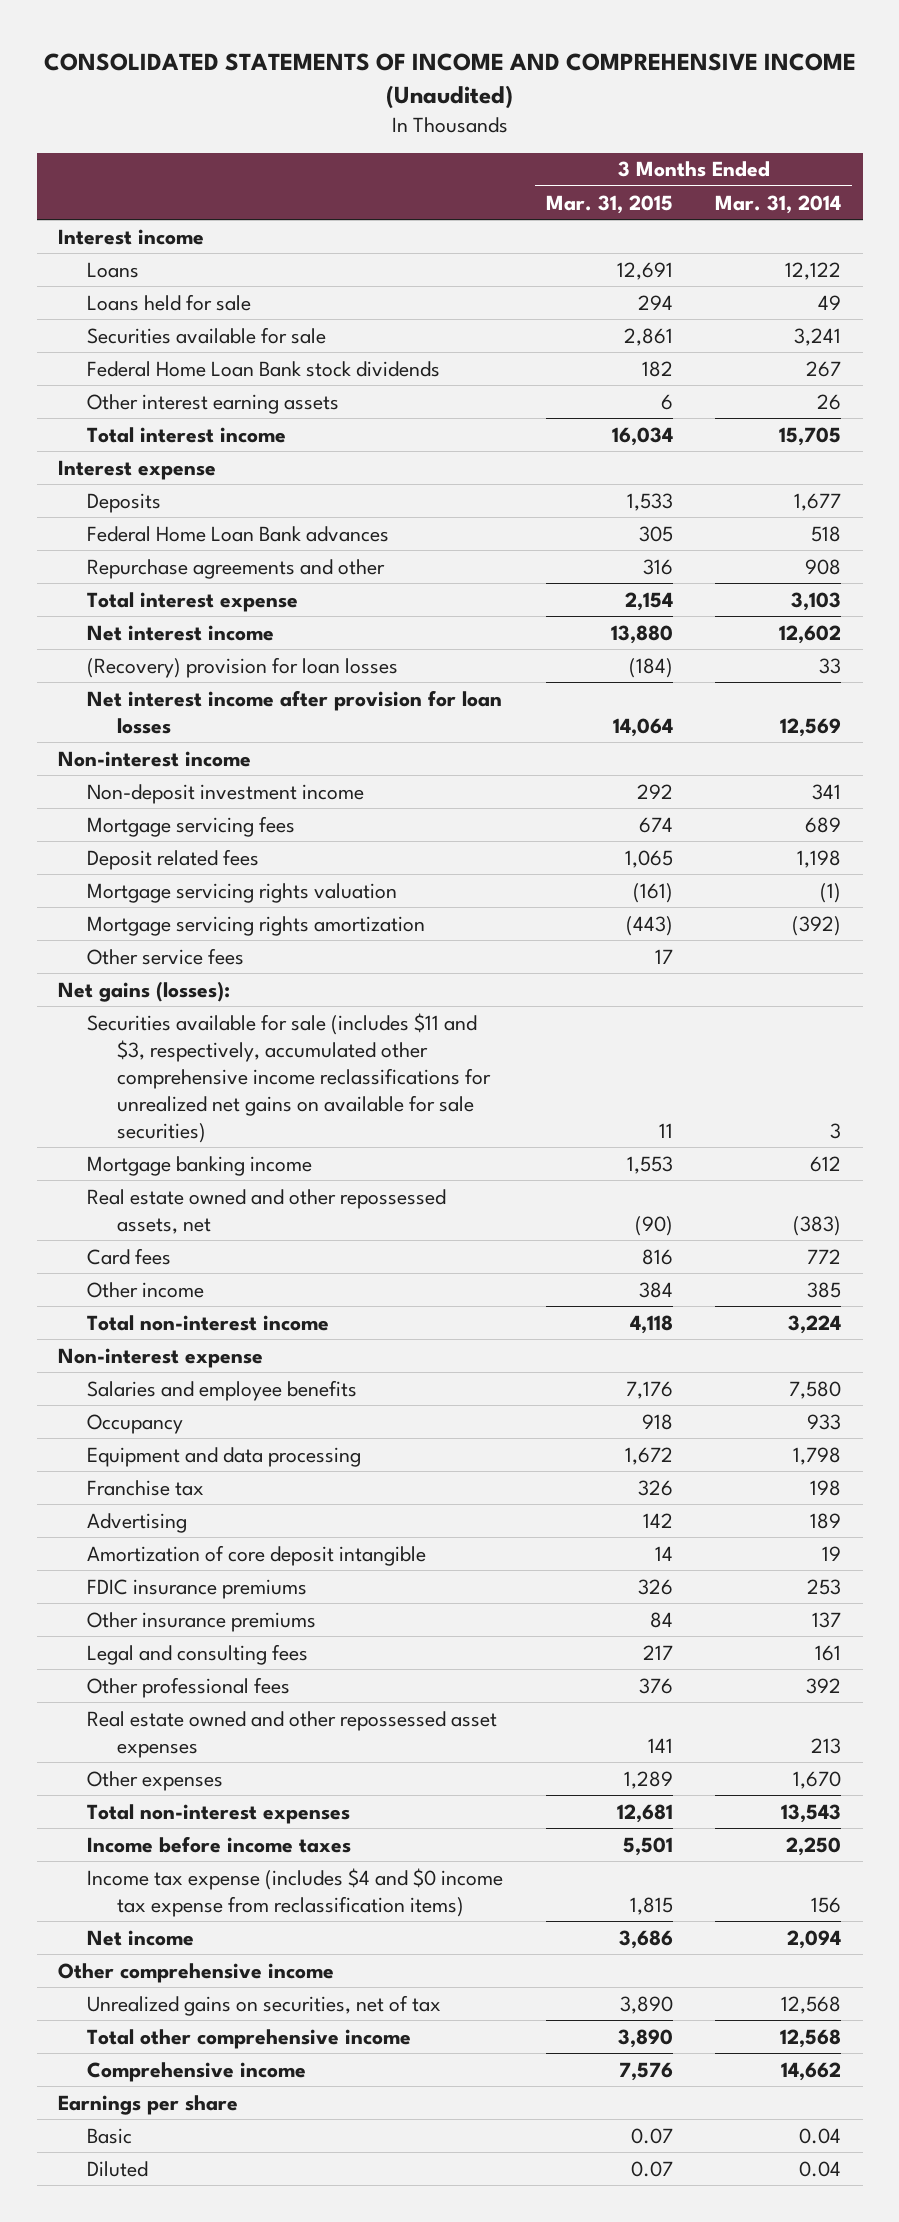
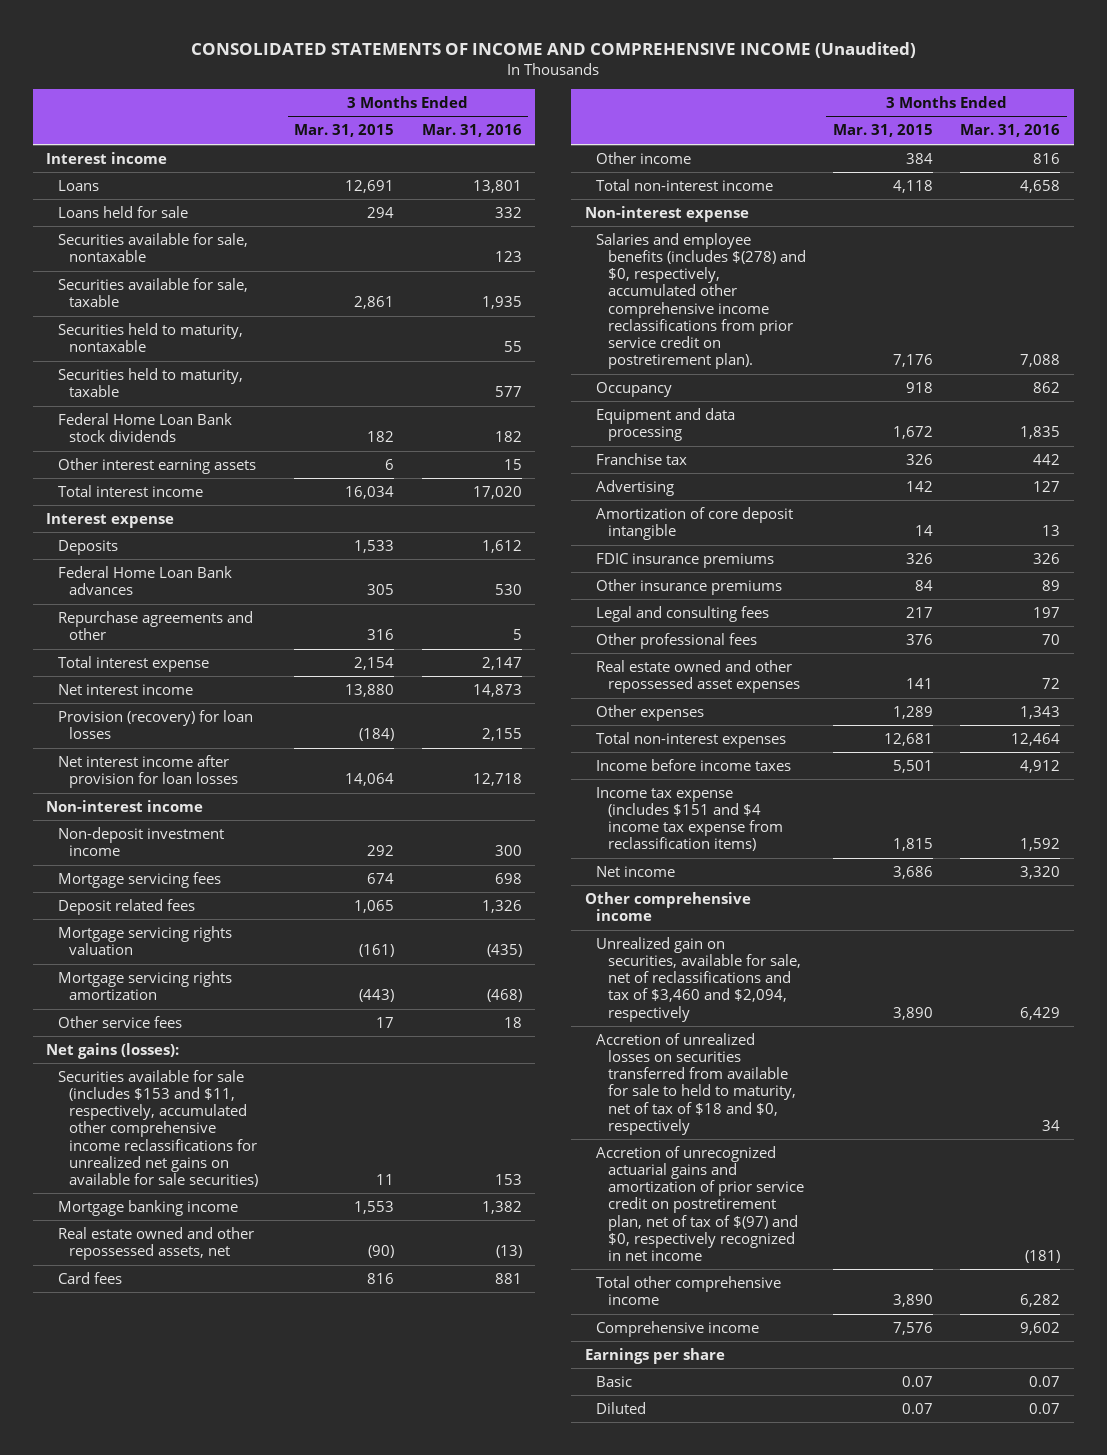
- | 3 Months Ended Mar. 31, 2015 | 3 Months Ended Mar. 31, 2014
+ | 3 Months Ended Mar. 31, 2015 | 3 Months Ended Mar. 31, 2016
- Securities available for sale | 2,861 | 3,241
+ Securities available for sale, nontaxable | | 123
+ Securities available for sale, taxable | 2,861 | 1,935
+ Securities held to maturity, nontaxable | | 55
+ Securities held to maturity, taxable | | 577
- (Recovery) provision for loan losses | (184) | 33
+ Provision (recovery) for loan losses | (184) | 2,155
- Securities available for sale (includes $11 and $3, respectively, accumulated other comprehensive income reclassifications for unrealized net gains on available for sale securities) | 11 | 3
+ Securities available for sale (includes $153 and $11, respectively, accumulated other comprehensive income reclassifications for unrealized net gains on available for sale securities) | 11 | 153
- Salaries and employee benefits | 7,176 | 7,580
+ Salaries and employee benefits (includes $(278) and $0, respectively, accumulated other comprehensive income reclassifications from prior service credit on postretirement plan). | 7,176 | 7,088
- Income tax expense (includes $4 and $0 income tax expense from reclassification items) | 1,815 | 156
+ Income tax expense (includes $151 and $4 income tax expense from reclassification items) | 1,815 | 1,592
- Unrealized gains on securities, net of tax | 3,890 | 12,568
+ Unrealized gain on securities, available for sale, net of reclassifications and tax of $3,460 and $2,094, respectively | 3,890 | 6,429
+ Accretion of unrealized losses on securities transferred from available for sale to held to maturity, net of tax of $18 and $0, respectively | | 34
+ Accretion of unrecognized actuarial gains and amortization of prior service credit on postretirement plan, net of tax of $(97) and $0, respectively recognized in net income | | (181)

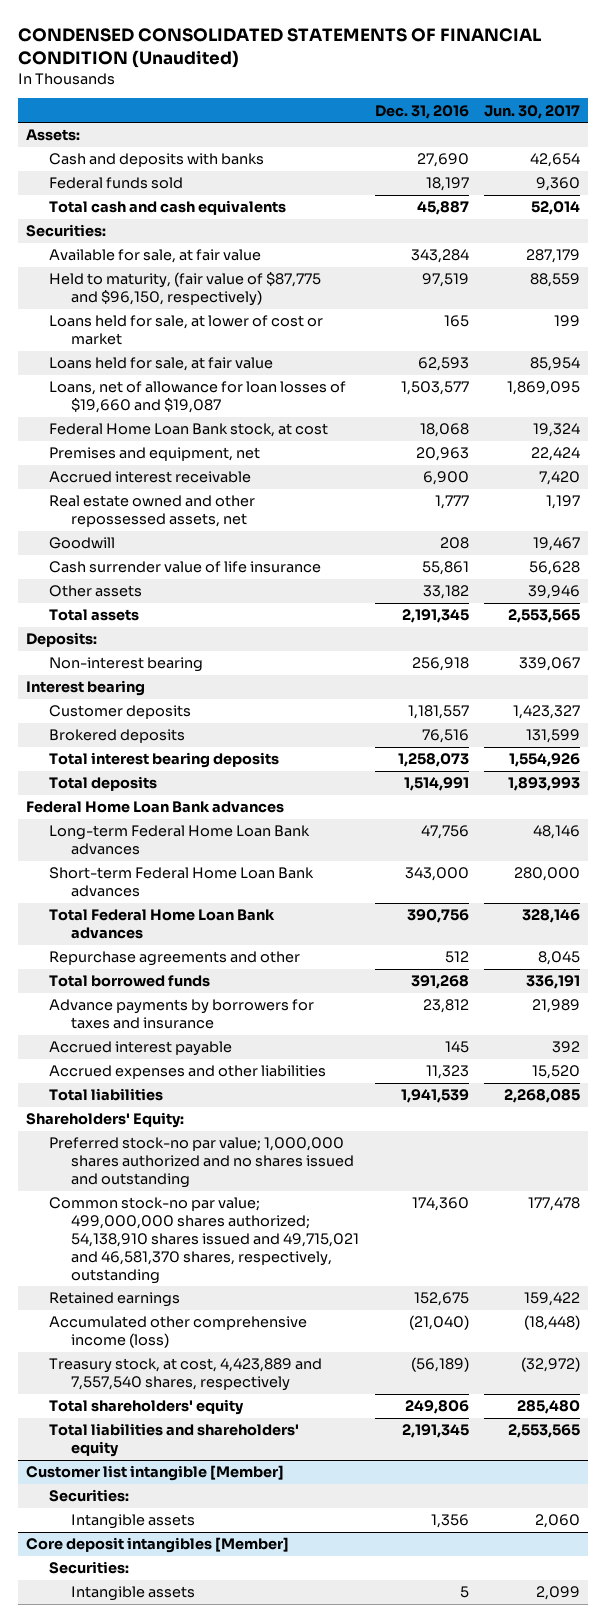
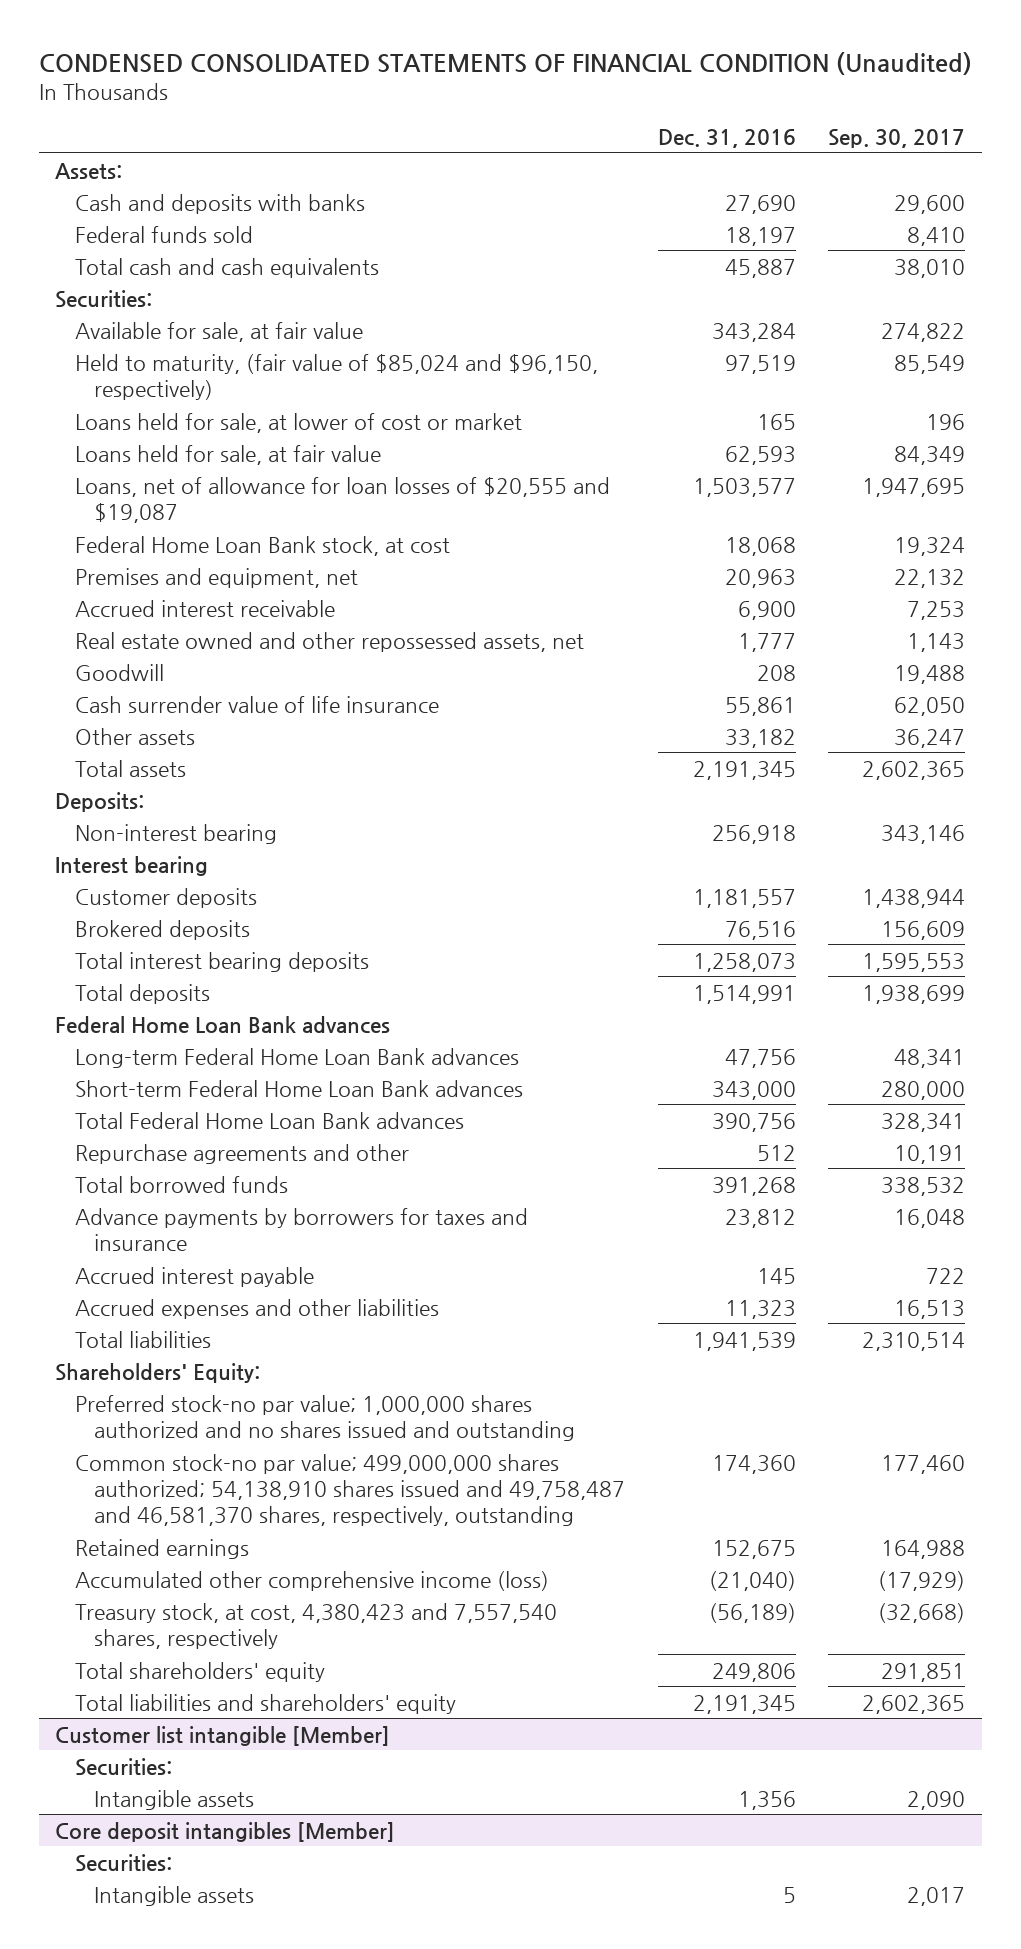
- | Dec. 31, 2016 | Jun. 30, 2017
+ | Dec. 31, 2016 | Sep. 30, 2017
- Held to maturity, (fair value of $87,775 and $96,150, respectively) | 97,519 | 88,559
+ Held to maturity, (fair value of $85,024 and $96,150, respectively) | 97,519 | 85,549
- Loans, net of allowance for loan losses of $19,660 and $19,087 | 1,503,577 | 1,869,095
+ Loans, net of allowance for loan losses of $20,555 and $19,087 | 1,503,577 | 1,947,695
- Common stock-no par value; 499,000,000 shares authorized; 54,138,910 shares issued and 49,715,021 and 46,581,370 shares, respectively, outstanding | 174,360 | 177,478
+ Common stock-no par value; 499,000,000 shares authorized; 54,138,910 shares issued and 49,758,487 and 46,581,370 shares, respectively, outstanding | 174,360 | 177,460
- Treasury stock, at cost, 4,423,889 and 7,557,540 shares, respectively | (56,189) | (32,972)
+ Treasury stock, at cost, 4,380,423 and 7,557,540 shares, respectively | (56,189) | (32,668)

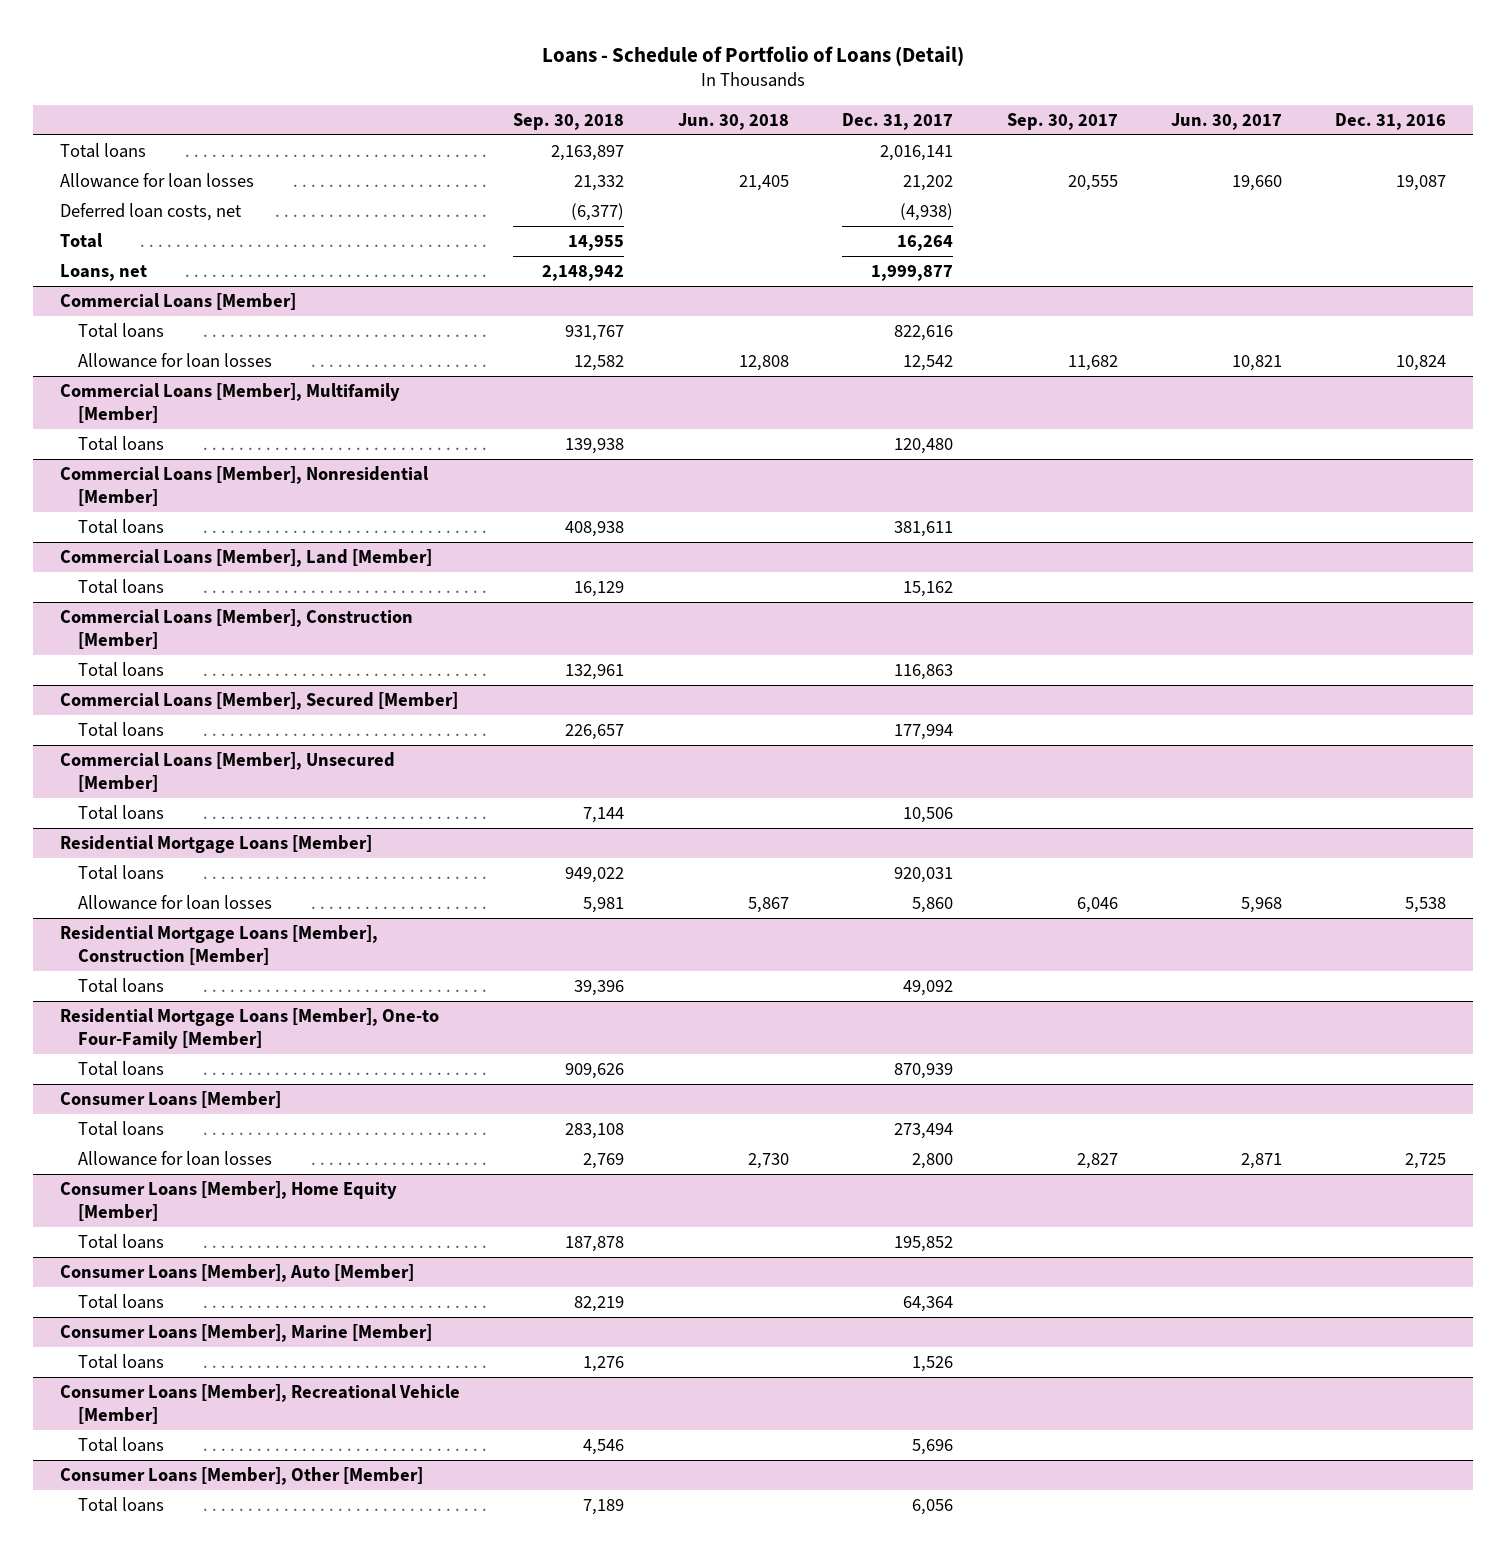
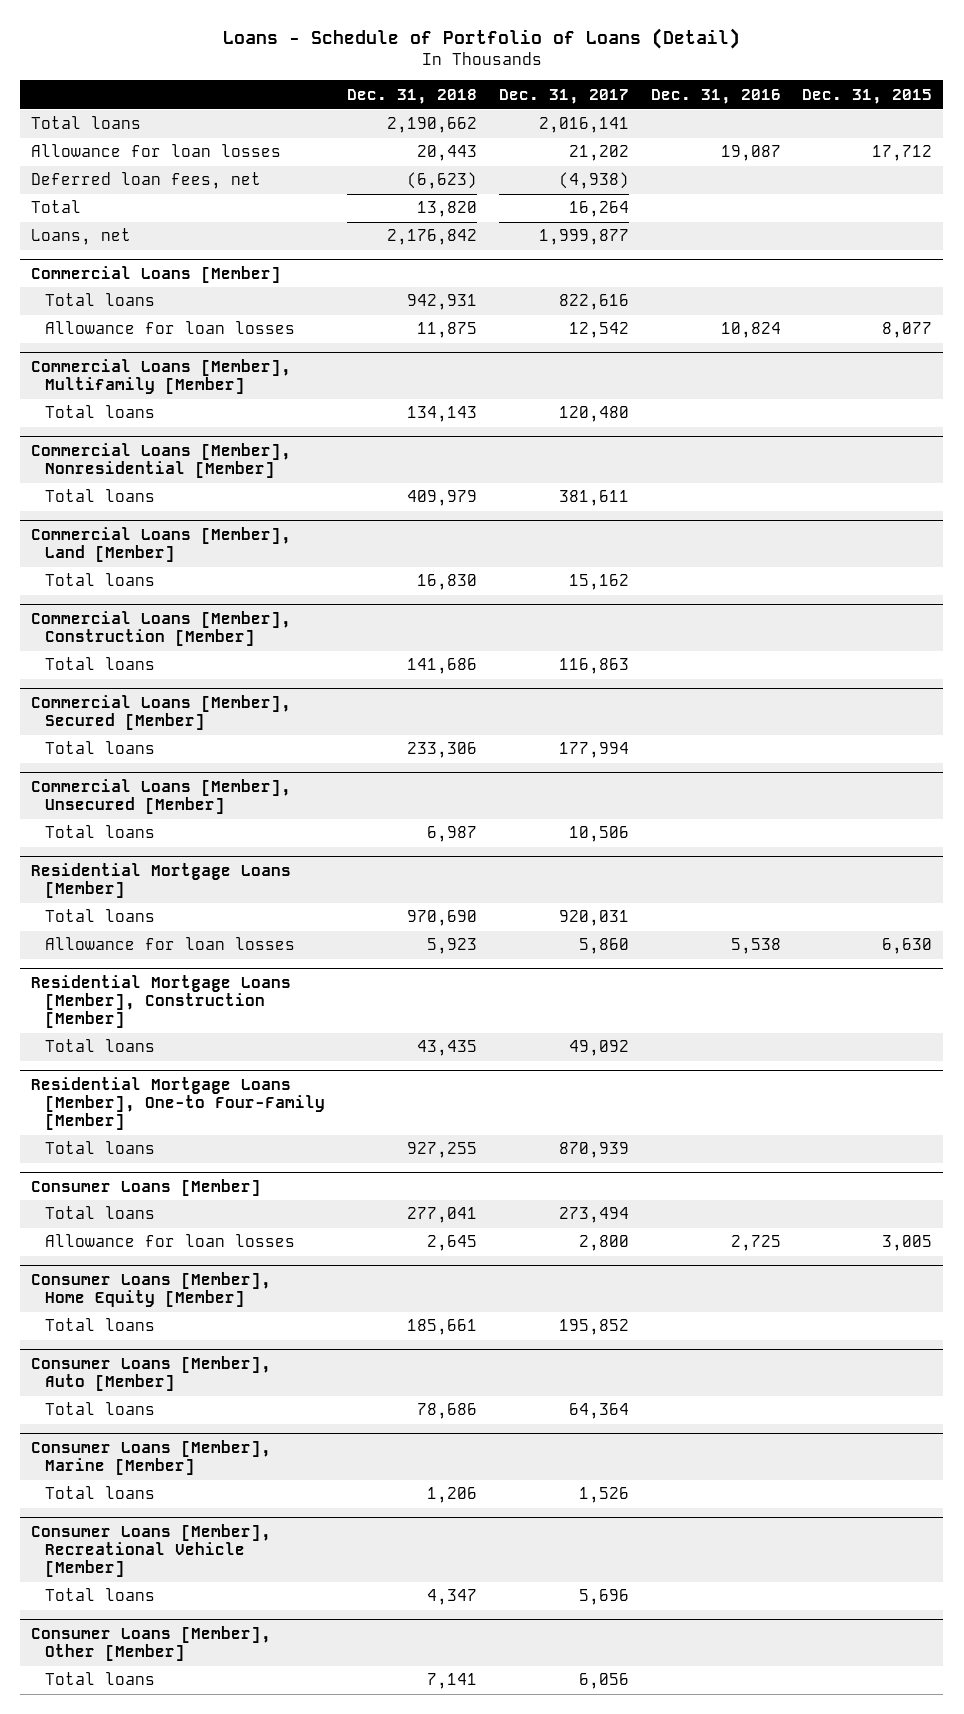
- | Sep. 30, 2018 | Jun. 30, 2018 | Dec. 31, 2017 | Sep. 30, 2017 | Jun. 30, 2017 | Dec. 31, 2016
+ | Dec. 31, 2018 | Dec. 31, 2017 | Dec. 31, 2016 | Dec. 31, 2015
- Deferred loan costs, net | (6,377) | | (4,938) | | |
+ Deferred loan fees, net | (6,623) | (4,938) | |

